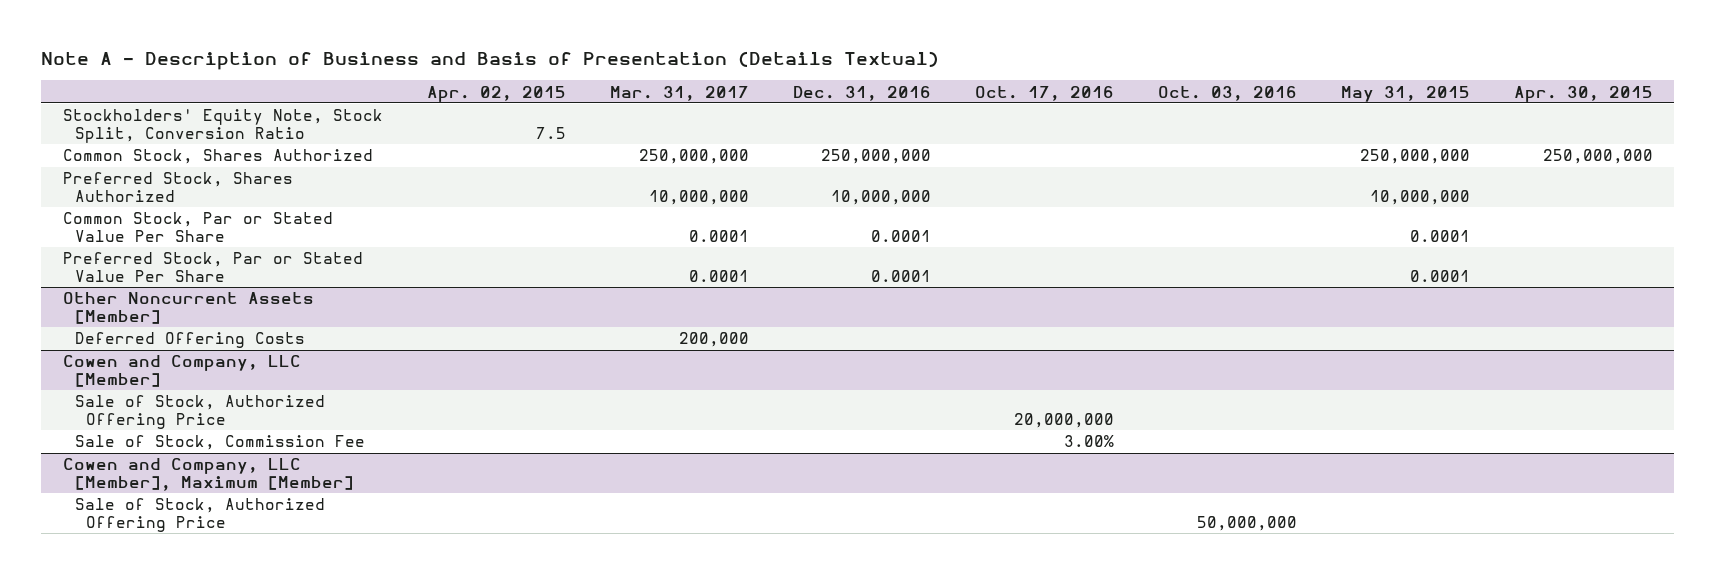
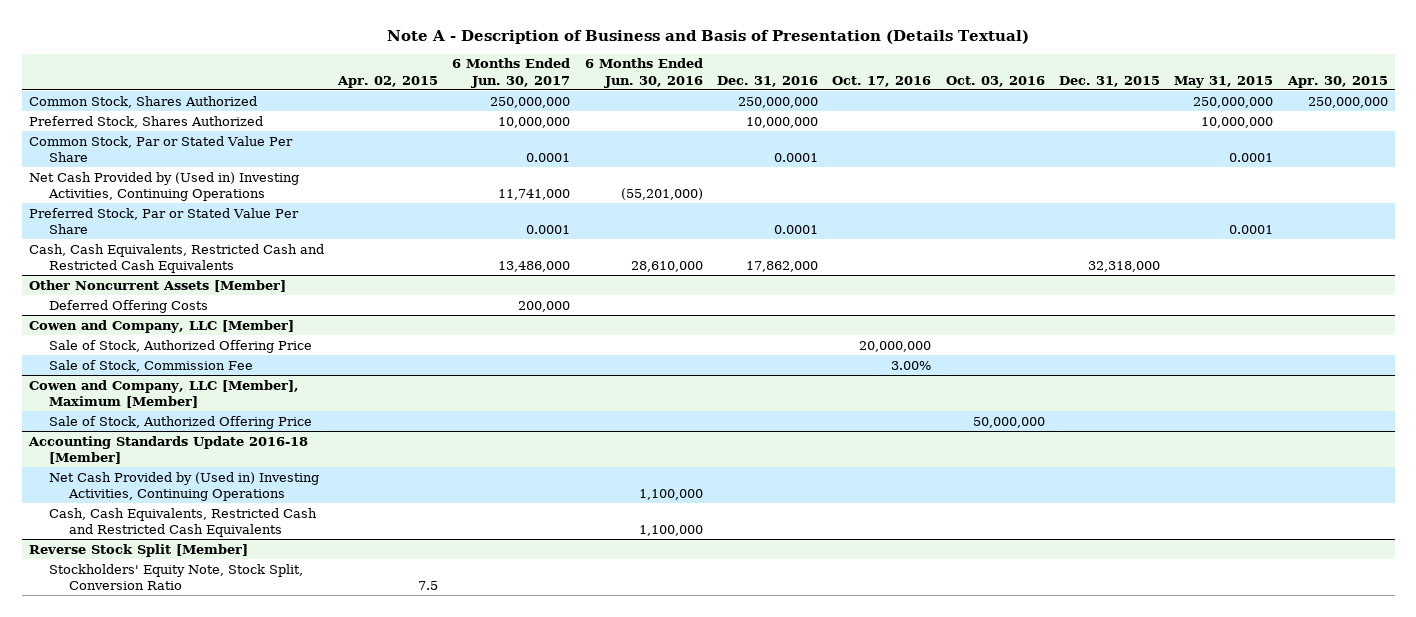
- | Apr. 02, 2015 | Mar. 31, 2017 | Dec. 31, 2016 | Oct. 17, 2016 | Oct. 03, 2016 | May 31, 2015 | Apr. 30, 2015
+ | Apr. 02, 2015 | 6 Months Ended Jun. 30, 2017 | 6 Months Ended Jun. 30, 2016 | Dec. 31, 2016 | Oct. 17, 2016 | Oct. 03, 2016 | Dec. 31, 2015 | May 31, 2015 | Apr. 30, 2015
- Stockholders' Equity Note, Stock Split, Conversion Ratio | 7.5 | | | | | |
+ Net Cash Provided by (Used in) Investing Activities, Continuing Operations | | 11,741,000 | (55,201,000) | | | | | |
+ Cash, Cash Equivalents, Restricted Cash and Restricted Cash Equivalents | | 13,486,000 | 28,610,000 | 17,862,000 | | | 32,318,000 | |
+ Accounting Standards Update 2016-18 [Member]
+ Net Cash Provided by (Used in) Investing Activities, Continuing Operations | | | 1,100,000 | | | | | |
+ Cash, Cash Equivalents, Restricted Cash and Restricted Cash Equivalents | | | 1,100,000 | | | | | |
+ Reverse Stock Split [Member]
+ Stockholders' Equity Note, Stock Split, Conversion Ratio | 7.5 | | | | | | | |

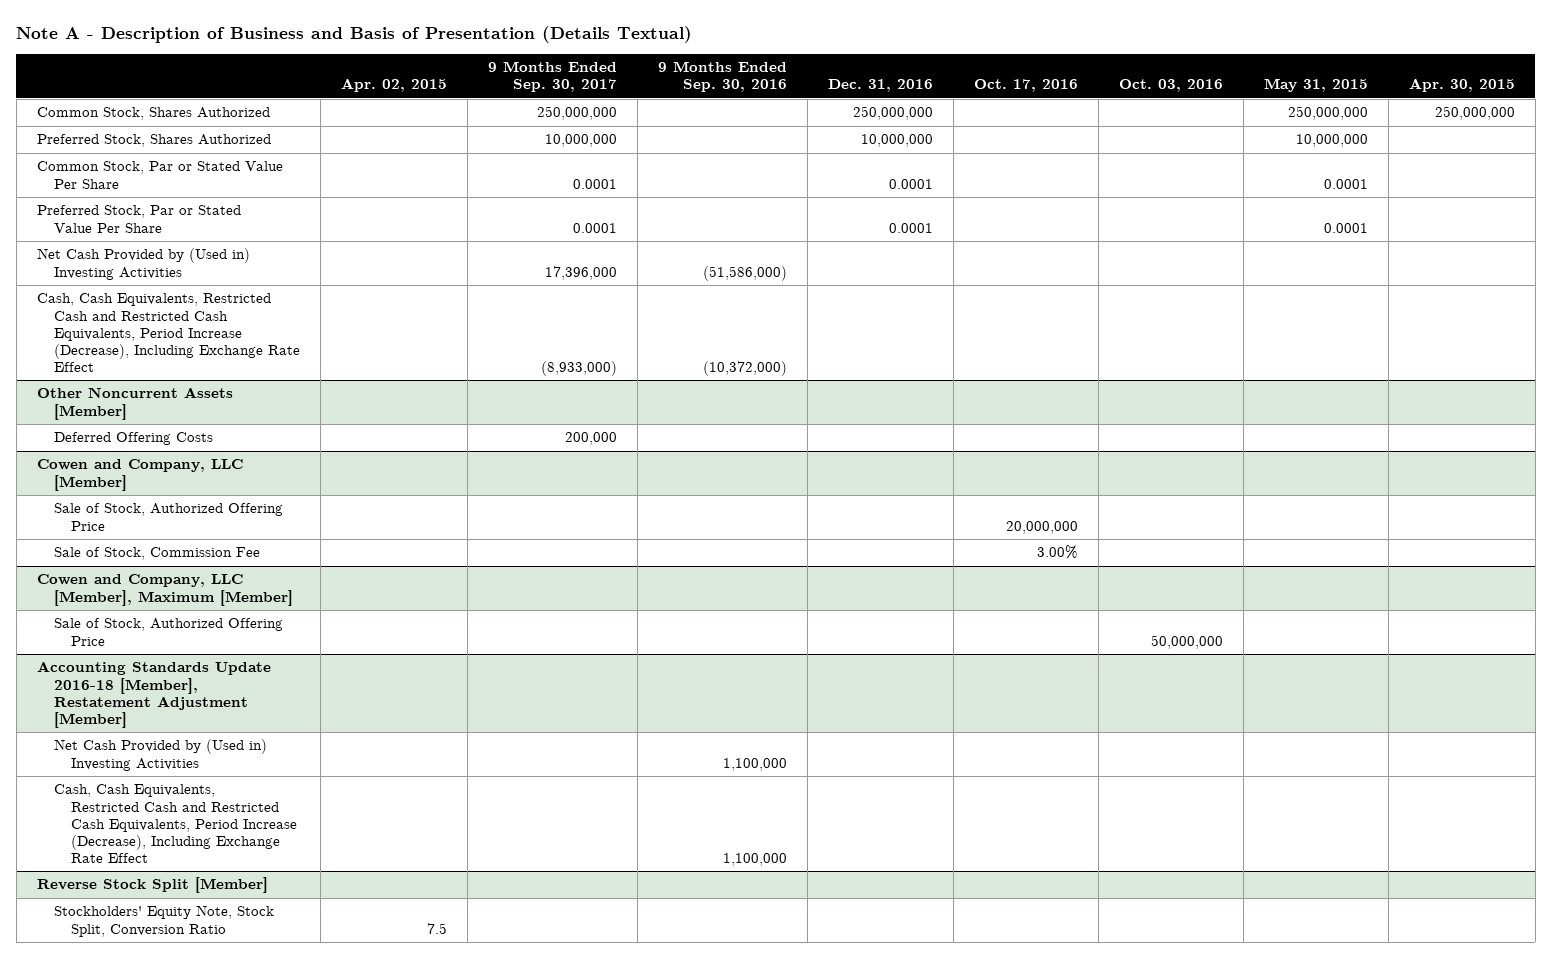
- | Apr. 02, 2015 | 6 Months Ended Jun. 30, 2017 | 6 Months Ended Jun. 30, 2016 | Dec. 31, 2016 | Oct. 17, 2016 | Oct. 03, 2016 | Dec. 31, 2015 | May 31, 2015 | Apr. 30, 2015
+ | Apr. 02, 2015 | 9 Months Ended Sep. 30, 2017 | 9 Months Ended Sep. 30, 2016 | Dec. 31, 2016 | Oct. 17, 2016 | Oct. 03, 2016 | May 31, 2015 | Apr. 30, 2015
- Net Cash Provided by (Used in) Investing Activities, Continuing Operations | | 11,741,000 | (55,201,000) | | | | | |
- Cash, Cash Equivalents, Restricted Cash and Restricted Cash Equivalents | | 13,486,000 | 28,610,000 | 17,862,000 | | | 32,318,000 | |
+ Net Cash Provided by (Used in) Investing Activities | | 17,396,000 | (51,586,000) | | | | |
+ Cash, Cash Equivalents, Restricted Cash and Restricted Cash Equivalents, Period Increase (Decrease), Including Exchange Rate Effect | | (8,933,000) | (10,372,000) | | | | |
- Accounting Standards Update 2016-18 [Member]
- Net Cash Provided by (Used in) Investing Activities, Continuing Operations | | | 1,100,000 | | | | | |
- Cash, Cash Equivalents, Restricted Cash and Restricted Cash Equivalents | | | 1,100,000 | | | | | |
+ Accounting Standards Update 2016-18 [Member], Restatement Adjustment [Member]
+ Net Cash Provided by (Used in) Investing Activities | | | 1,100,000 | | | | |
+ Cash, Cash Equivalents, Restricted Cash and Restricted Cash Equivalents, Period Increase (Decrease), Including Exchange Rate Effect | | | 1,100,000 | | | | |

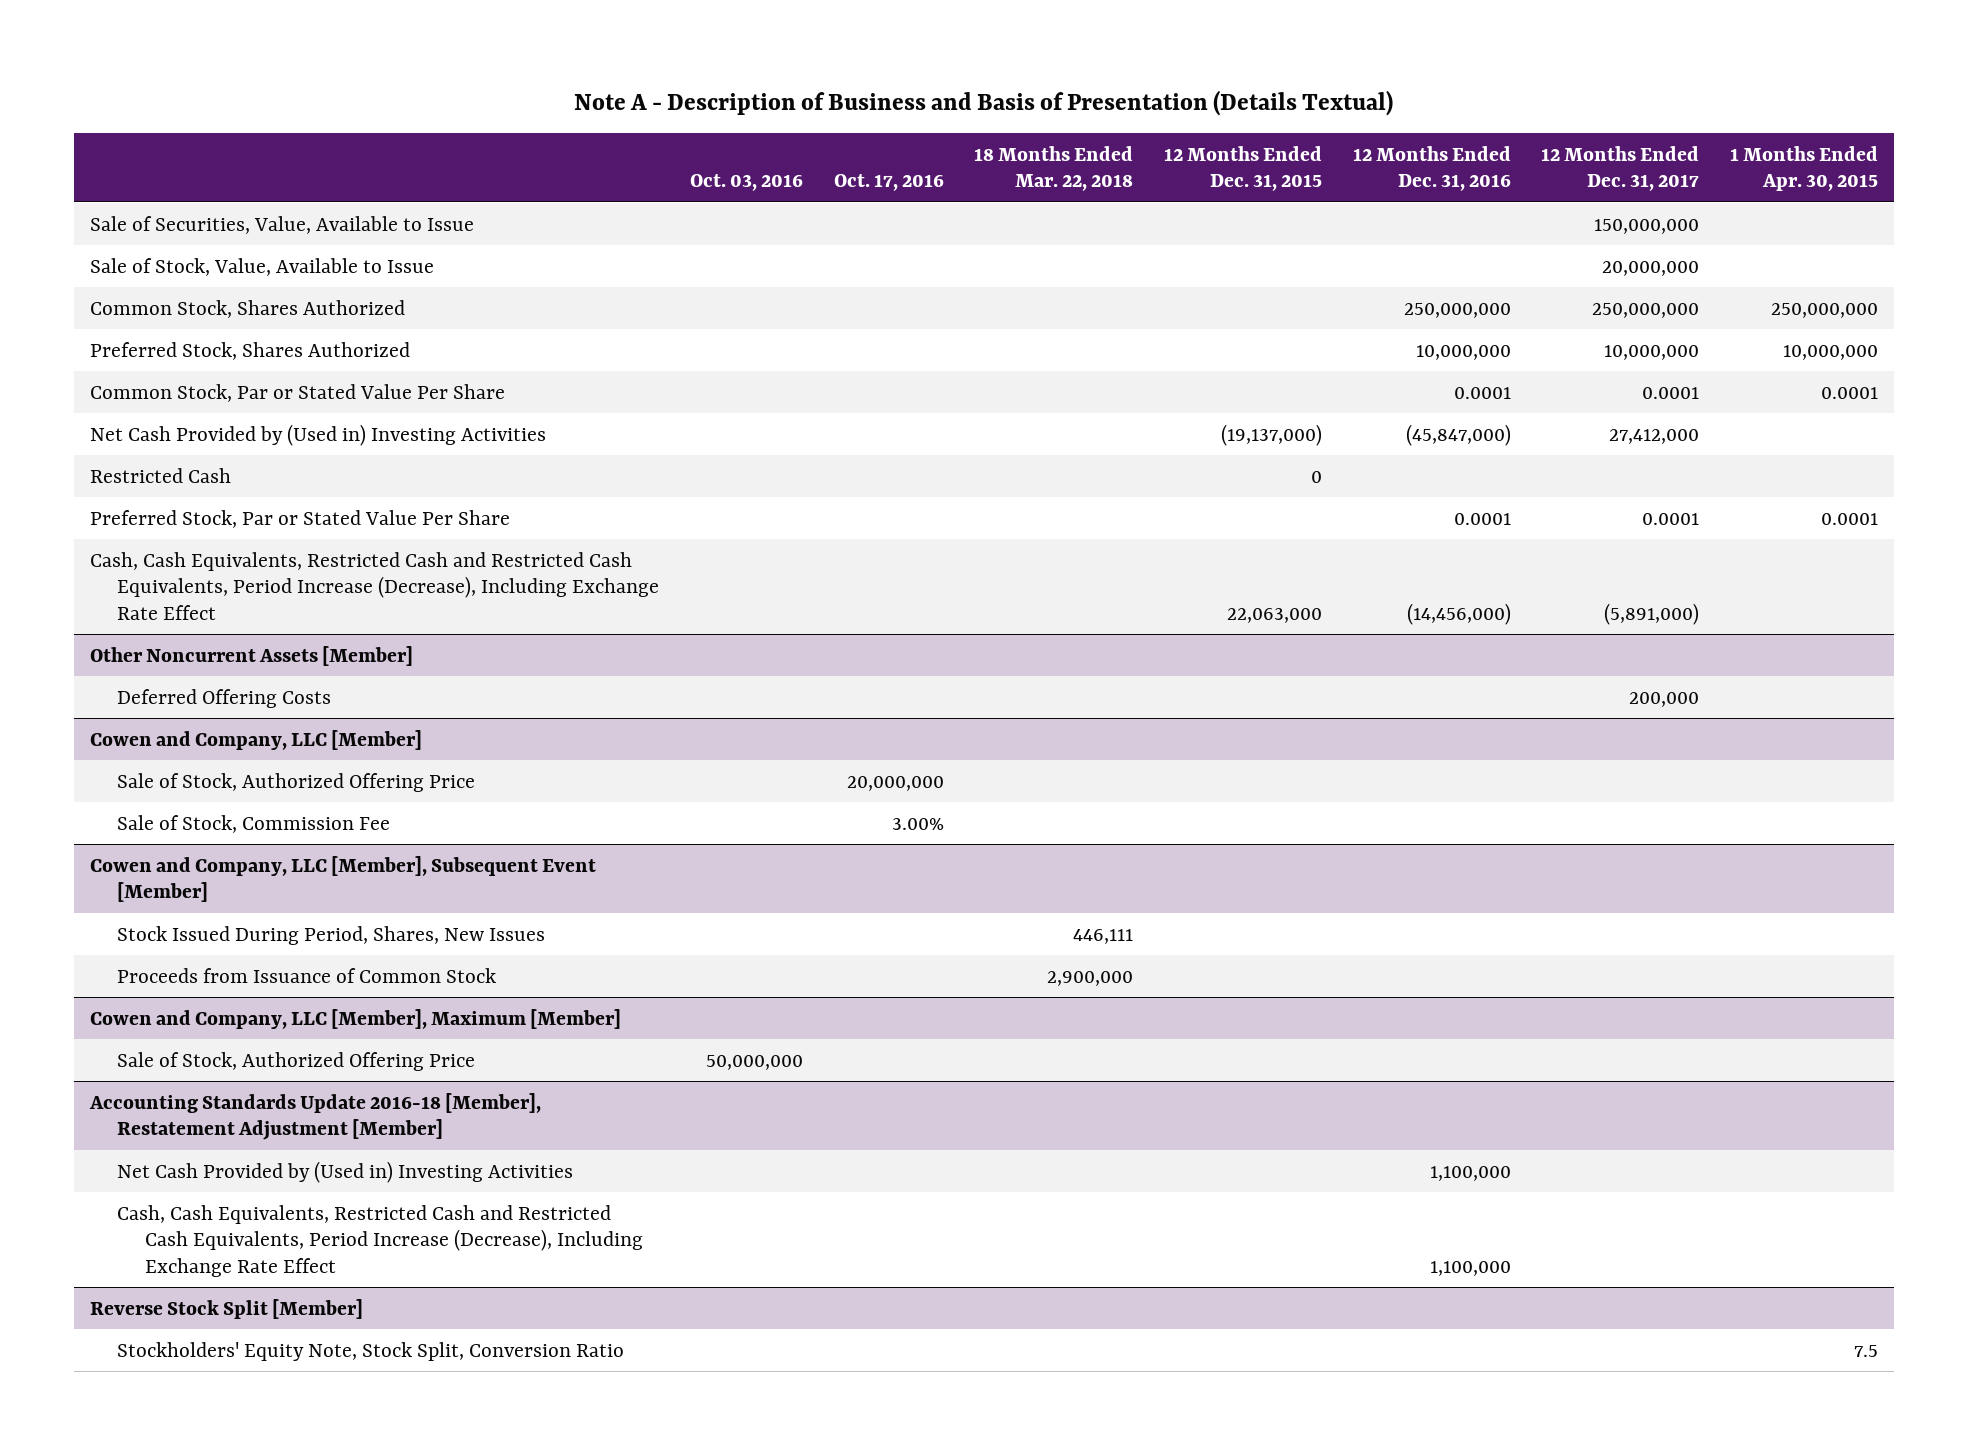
- | Apr. 02, 2015 | 9 Months Ended Sep. 30, 2017 | 9 Months Ended Sep. 30, 2016 | Dec. 31, 2016 | Oct. 17, 2016 | Oct. 03, 2016 | May 31, 2015 | Apr. 30, 2015
+ | Oct. 03, 2016 | Oct. 17, 2016 | 18 Months Ended Mar. 22, 2018 | 12 Months Ended Dec. 31, 2015 | 12 Months Ended Dec. 31, 2016 | 12 Months Ended Dec. 31, 2017 | 1 Months Ended Apr. 30, 2015
+ Sale of Securities, Value, Available to Issue | | | | | | 150,000,000 |
+ Sale of Stock, Value, Available to Issue | | | | | | 20,000,000 |
+ Restricted Cash | | | | 0 | | |
moved down: Preferred Stock, Par or Stated Value Per Share | | | | | 0.0001 | 0.0001 | 0.0001
+ Cowen and Company, LLC [Member], Subsequent Event [Member]
+ Stock Issued During Period, Shares, New Issues | | | 446,111 | | | |
+ Proceeds from Issuance of Common Stock | | | 2,900,000 | | | |

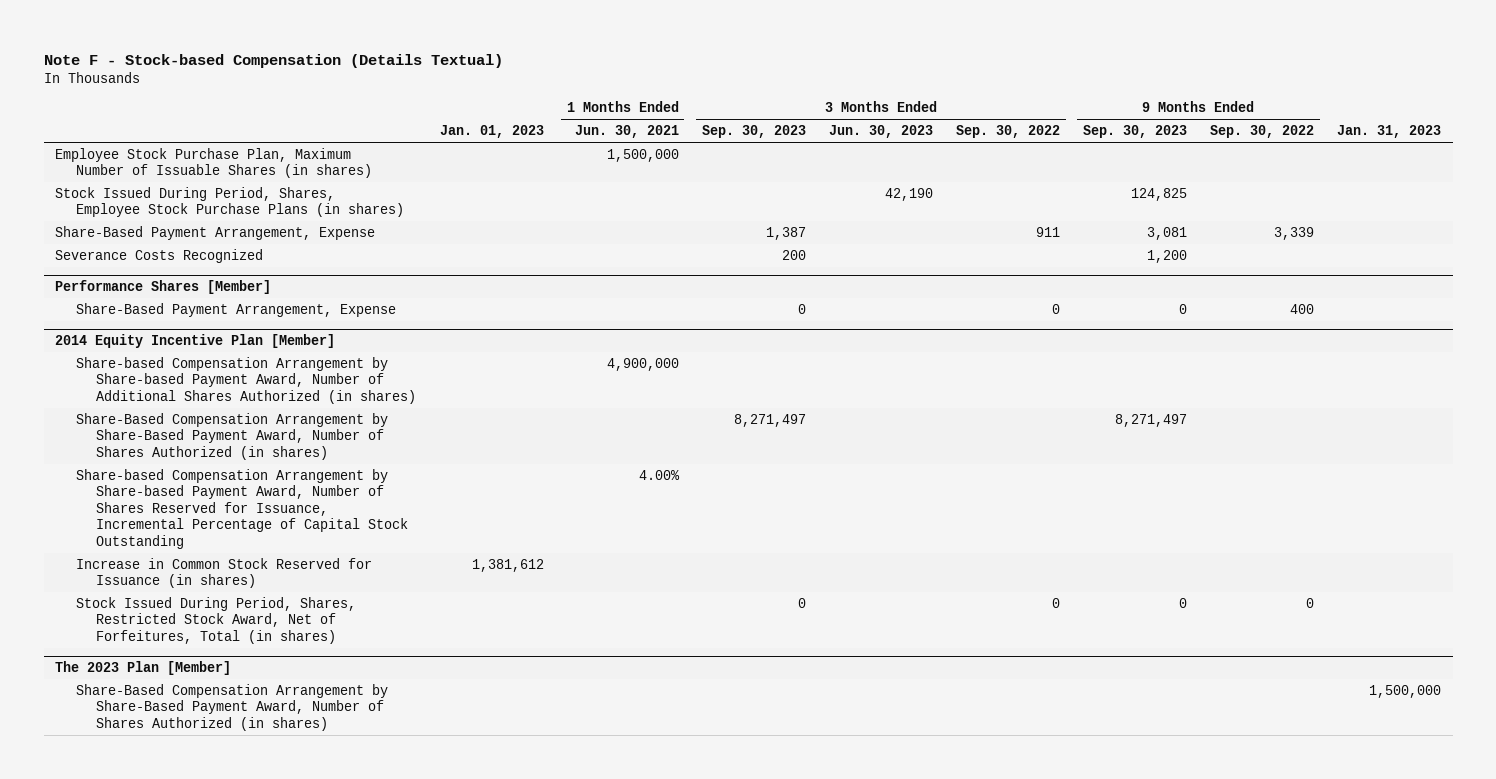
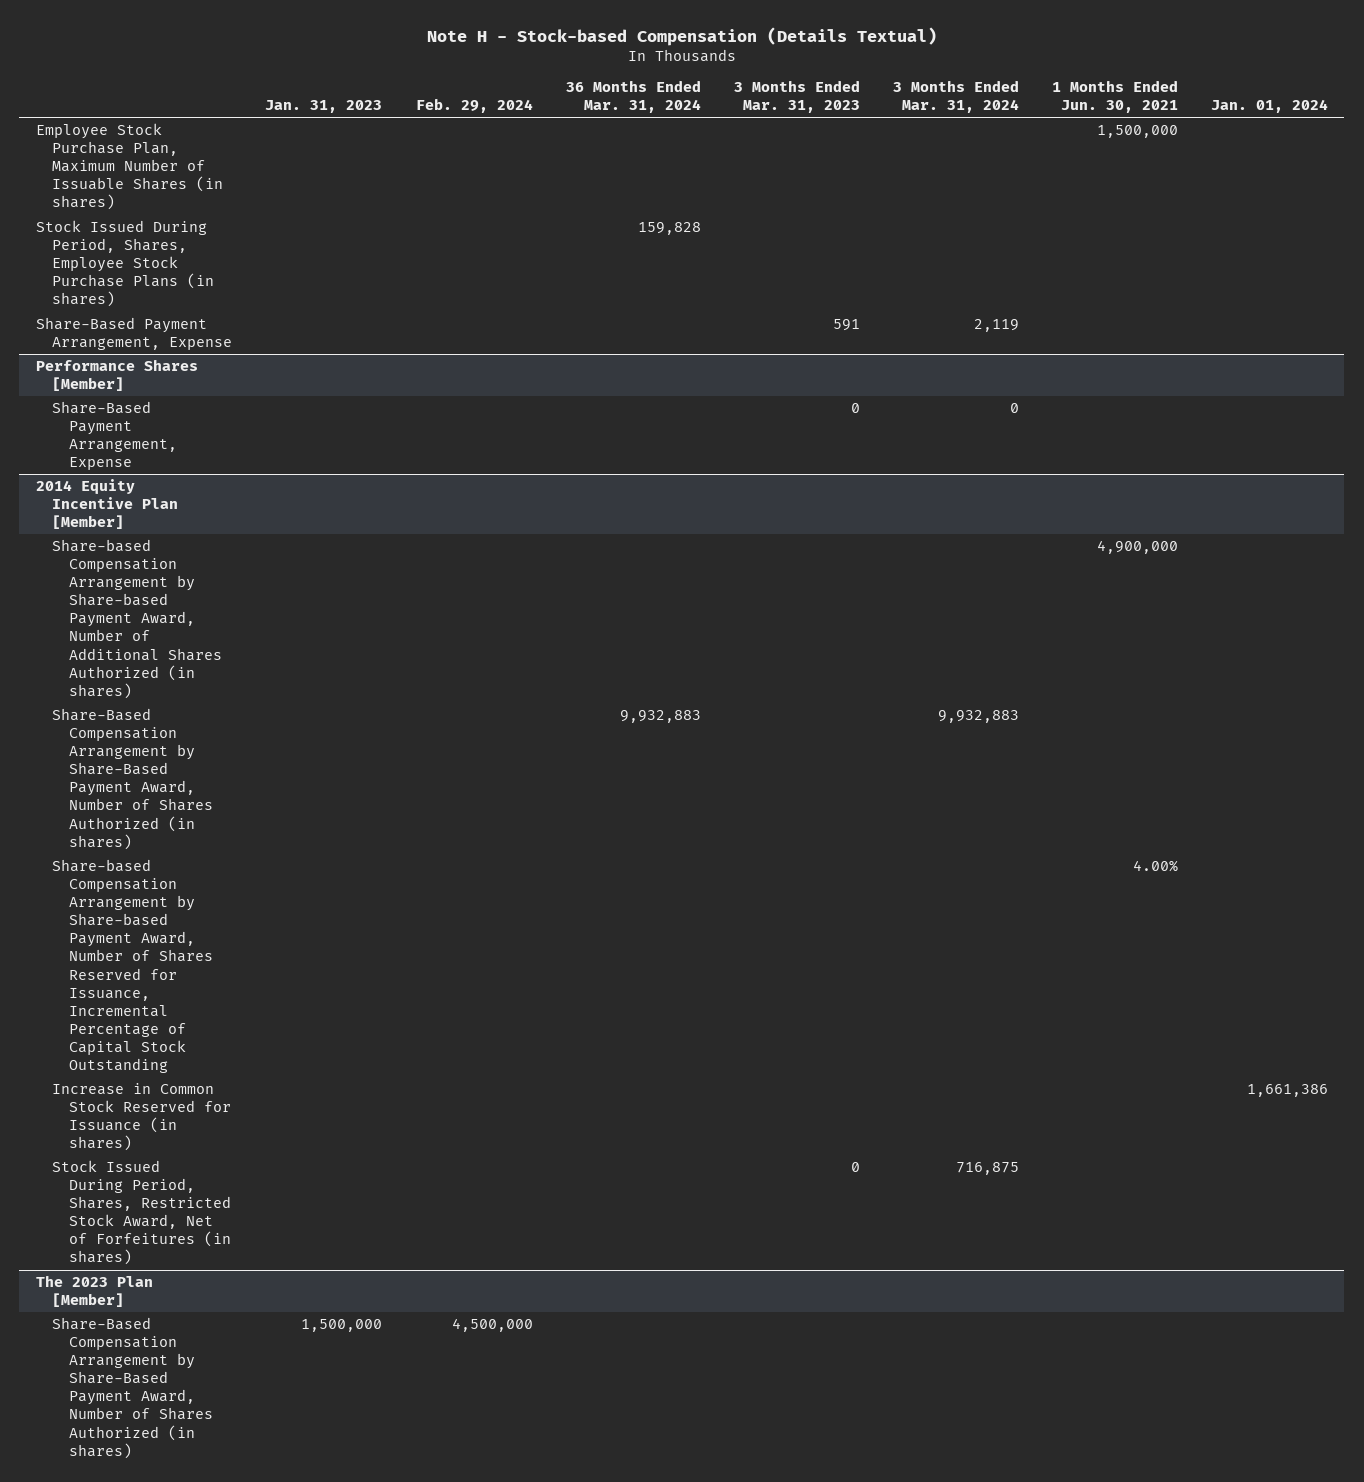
- Note F - Stock-based Compensation (Details Textual)
+ Note H - Stock-based Compensation (Details Textual)
- | Jan. 01, 2023 | 1 Months Ended Jun. 30, 2021 | 3 Months Ended Sep. 30, 2023 | 3 Months Ended Jun. 30, 2023 | 3 Months Ended Sep. 30, 2022 | 9 Months Ended Sep. 30, 2023 | 9 Months Ended Sep. 30, 2022 | Jan. 31, 2023
+ | Jan. 31, 2023 | Feb. 29, 2024 | 36 Months Ended Mar. 31, 2024 | 3 Months Ended Mar. 31, 2023 | 3 Months Ended Mar. 31, 2024 | 1 Months Ended Jun. 30, 2021 | Jan. 01, 2024
- Severance Costs Recognized | | | 200 | | | 1,200 | |
@ 2014 Equity Incentive Plan [Member]
- Stock Issued During Period, Shares, Restricted Stock Award, Net of Forfeitures, Total (in shares) | | | 0 | | 0 | 0 | 0 |
+ Stock Issued During Period, Shares, Restricted Stock Award, Net of Forfeitures (in shares) | | | | 0 | 716,875 | |

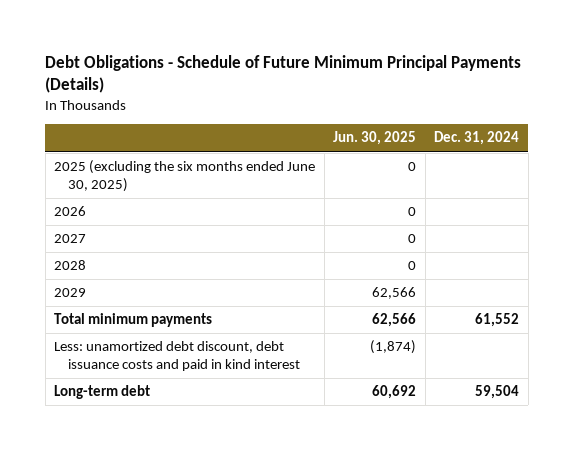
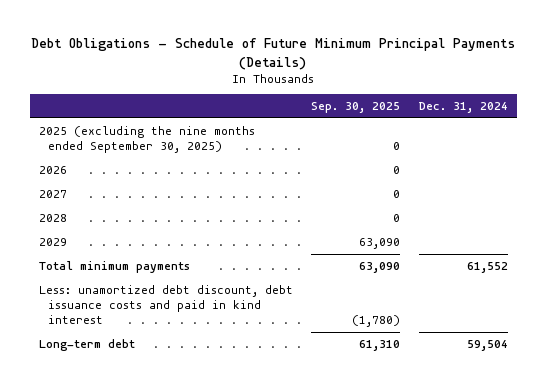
- | Jun. 30, 2025 | Dec. 31, 2024
+ | Sep. 30, 2025 | Dec. 31, 2024
- 2025 (excluding the six months ended June 30, 2025) | 0 |
+ 2025 (excluding the nine months ended September 30, 2025) | 0 |

